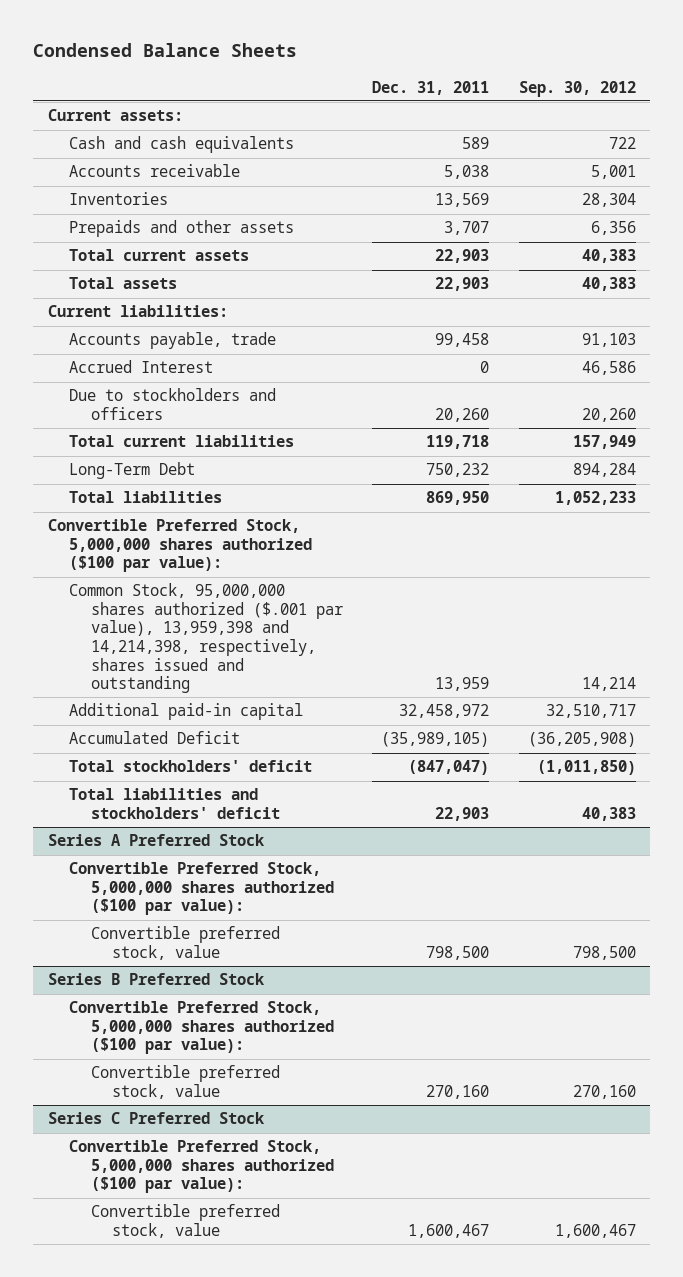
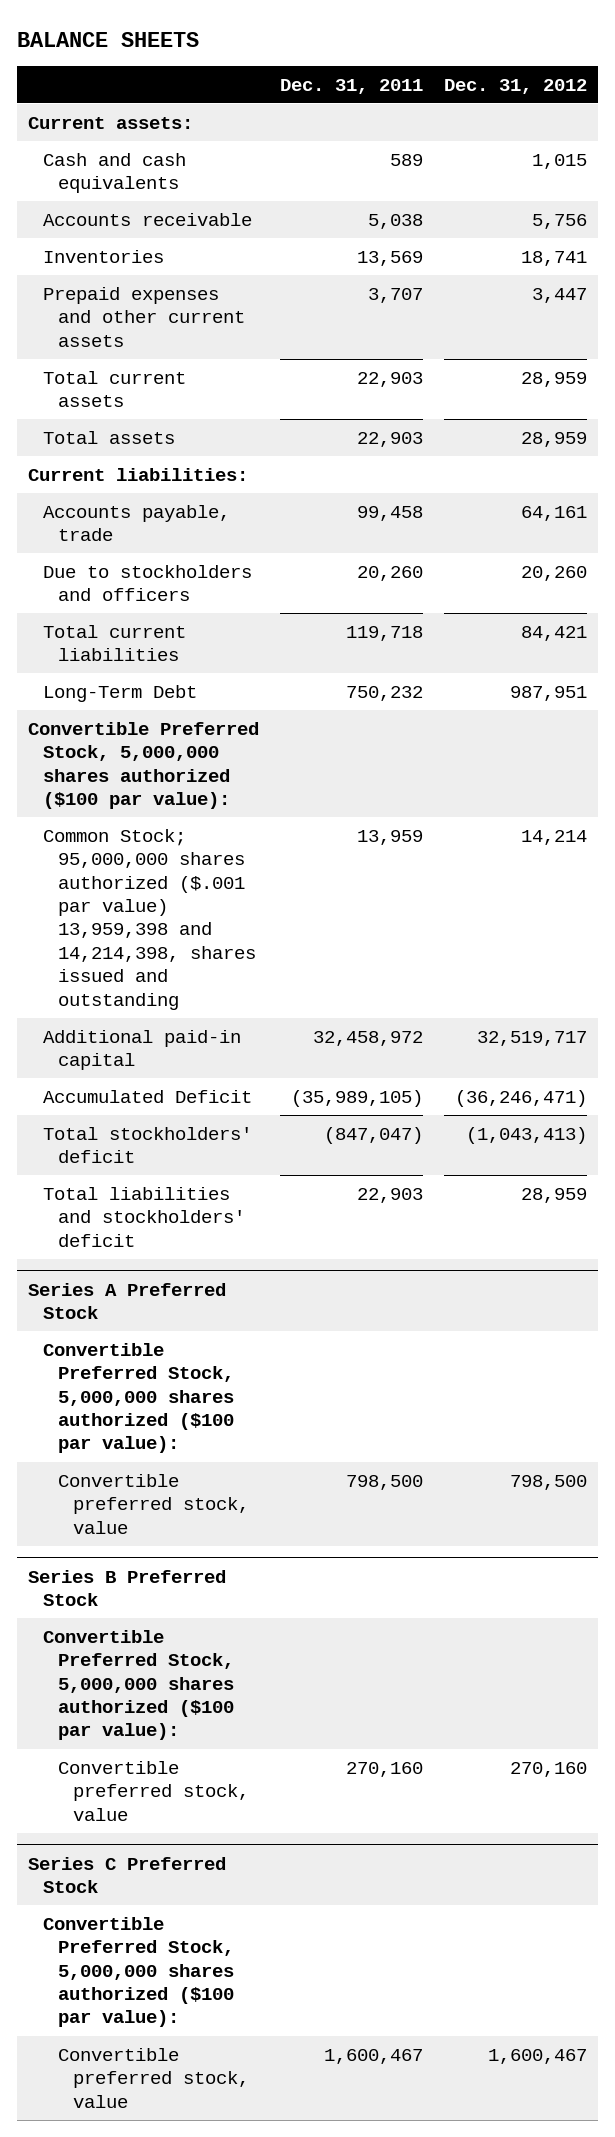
- Condensed Balance Sheets
+ BALANCE SHEETS
- | Dec. 31, 2011 | Sep. 30, 2012
+ | Dec. 31, 2011 | Dec. 31, 2012
- Prepaids and other assets | 3,707 | 6,356
+ Prepaid expenses and other current assets | 3,707 | 3,447
- Accrued Interest | 0 | 46,586
- Total liabilities | 869,950 | 1,052,233
- Common Stock, 95,000,000 shares authorized ($.001 par value), 13,959,398 and 14,214,398, respectively, shares issued and outstanding | 13,959 | 14,214
+ Common Stock; 95,000,000 shares authorized ($.001 par value) 13,959,398 and 14,214,398, shares issued and outstanding | 13,959 | 14,214

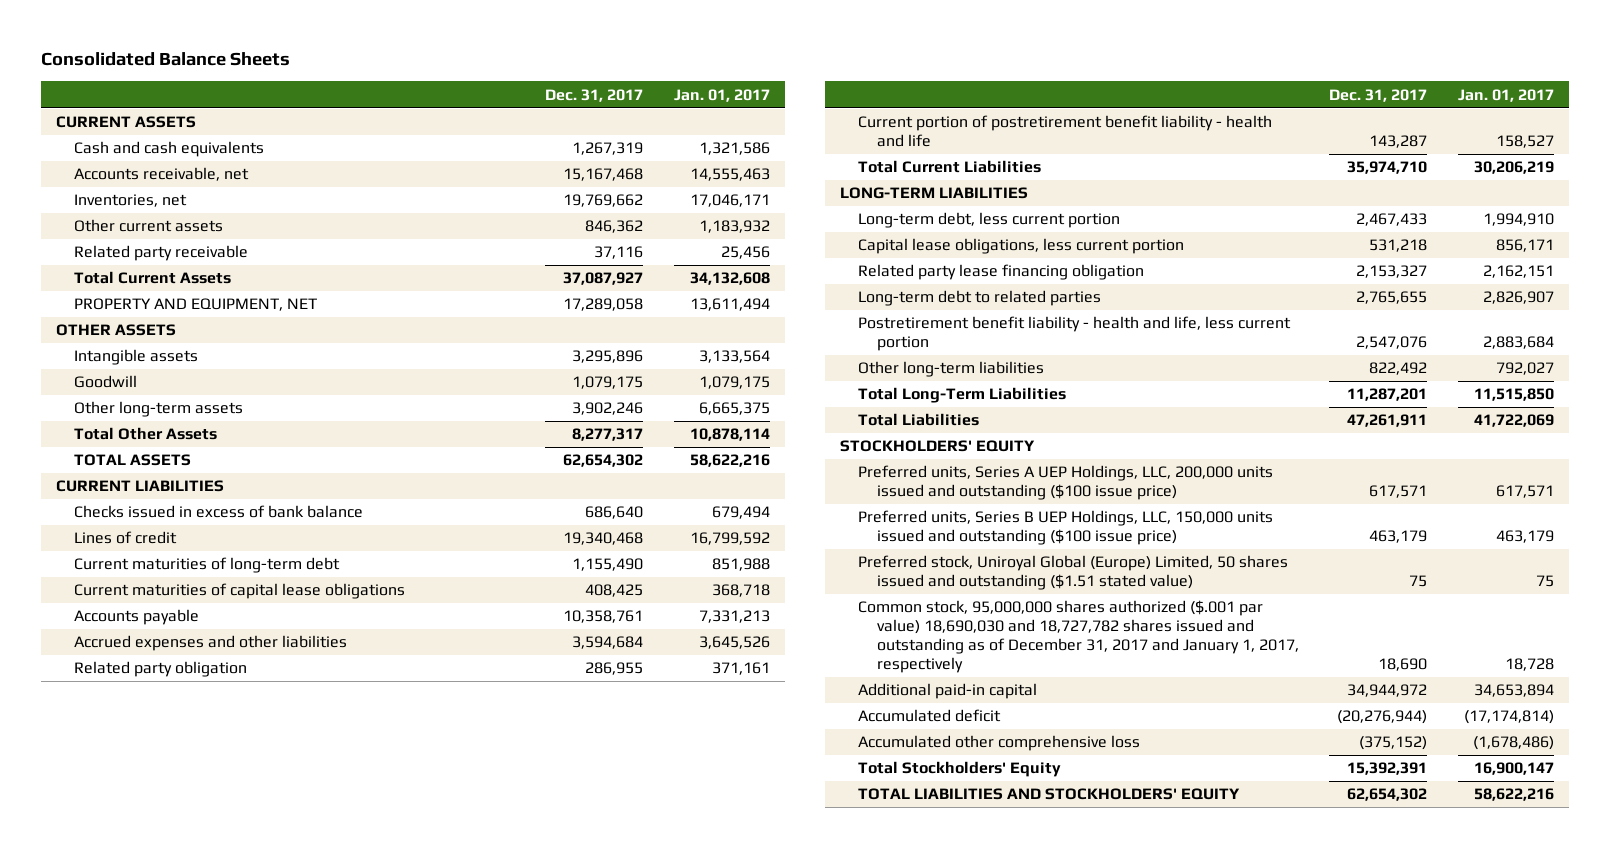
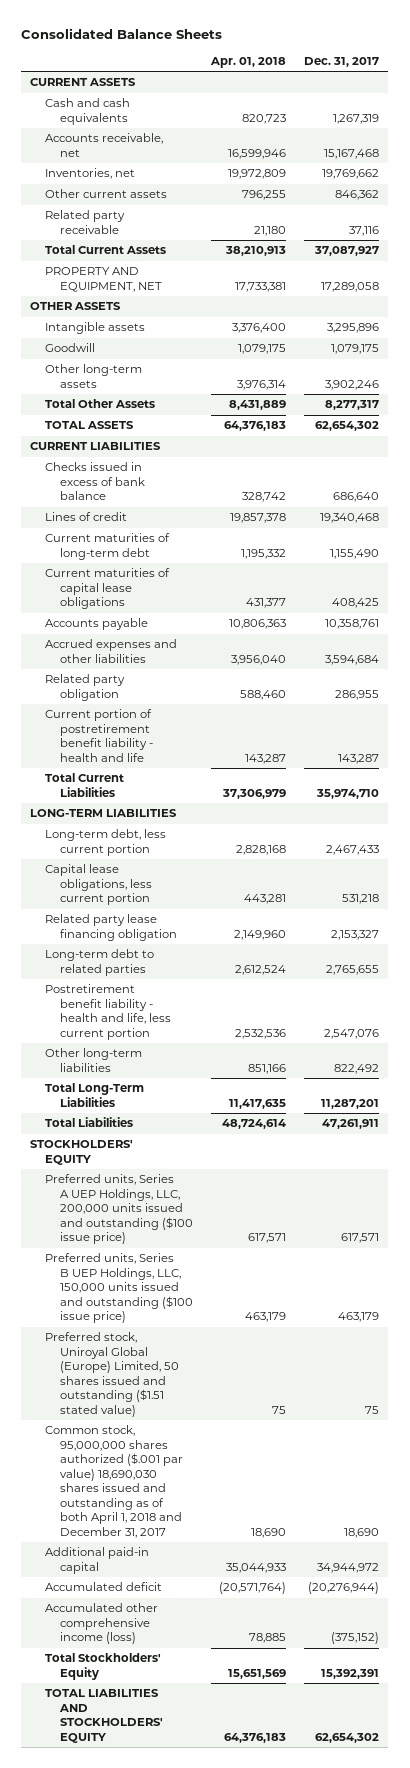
- | Dec. 31, 2017 | Jan. 01, 2017
+ | Apr. 01, 2018 | Dec. 31, 2017
- Common stock, 95,000,000 shares authorized ($.001 par value) 18,690,030 and 18,727,782 shares issued and outstanding as of December 31, 2017 and January 1, 2017, respectively | 18,690 | 18,728
+ Common stock, 95,000,000 shares authorized ($.001 par value) 18,690,030 shares issued and outstanding as of both April 1, 2018 and December 31, 2017 | 18,690 | 18,690
- Accumulated other comprehensive loss | (375,152) | (1,678,486)
+ Accumulated other comprehensive income (loss) | 78,885 | (375,152)

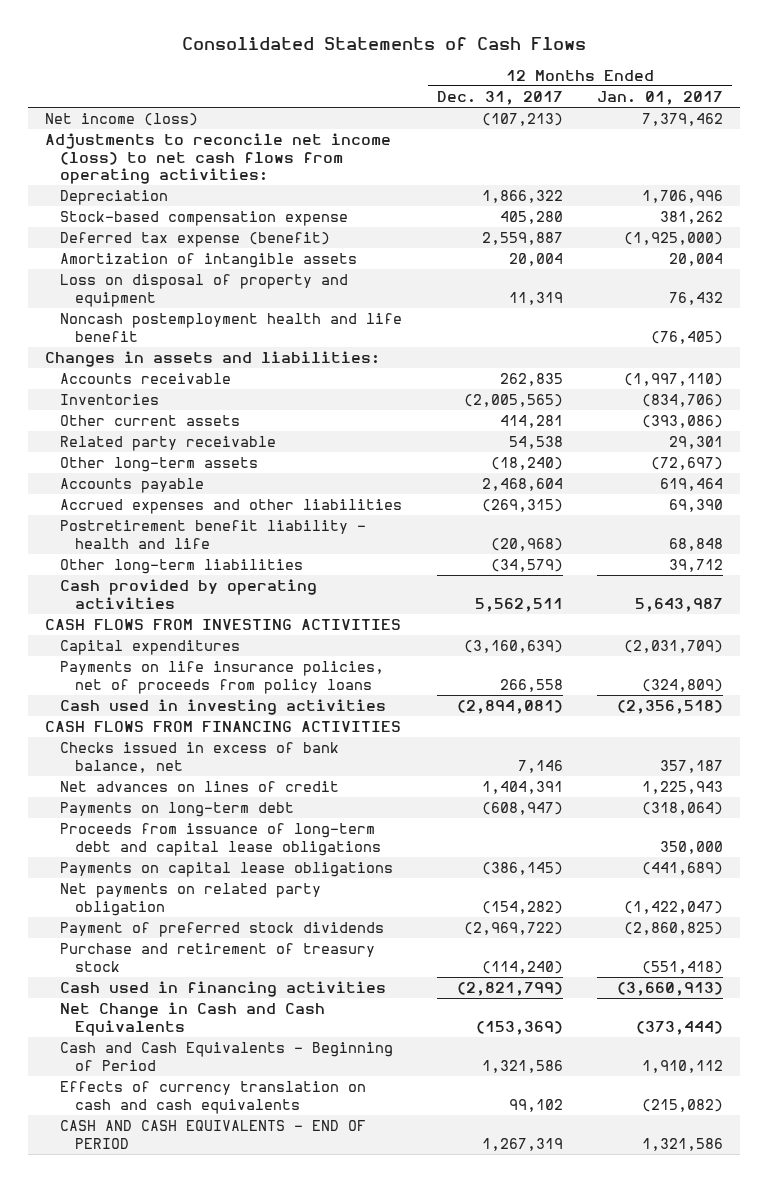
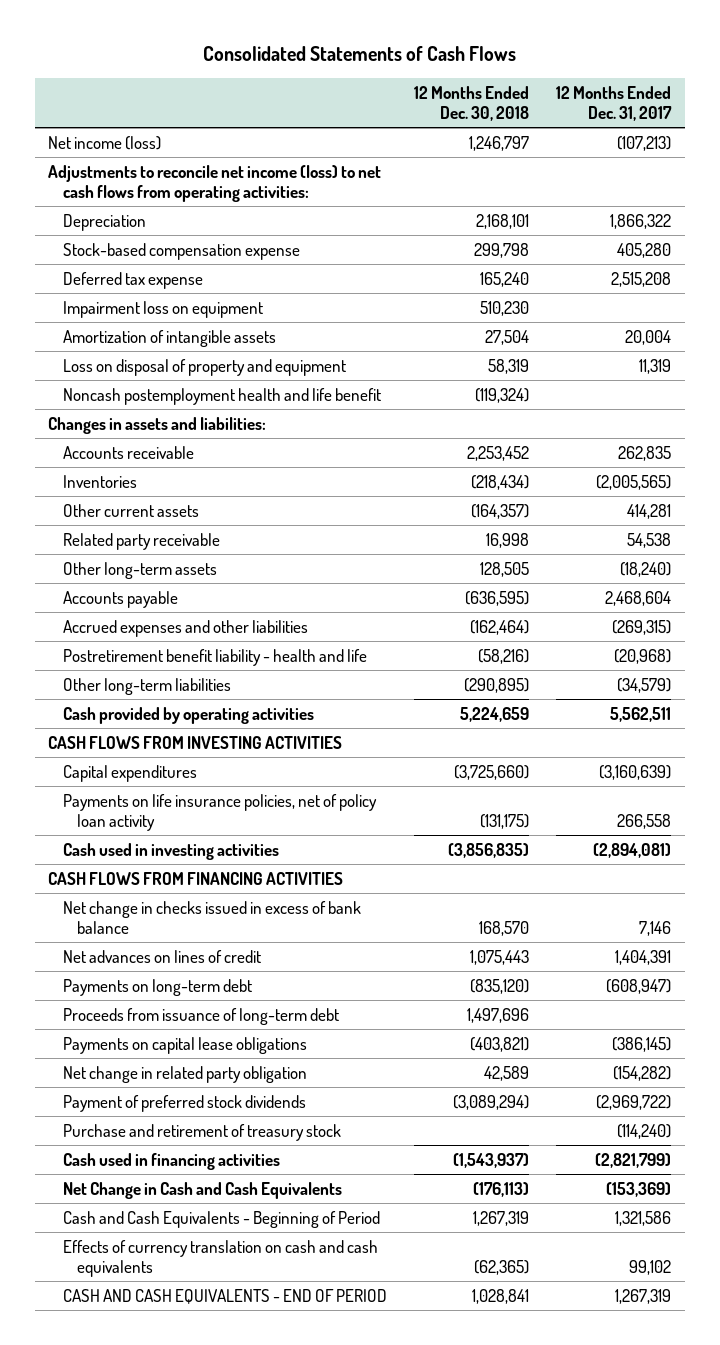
- | 12 Months Ended Dec. 31, 2017 | 12 Months Ended Jan. 01, 2017
+ | 12 Months Ended Dec. 30, 2018 | 12 Months Ended Dec. 31, 2017
- Deferred tax expense (benefit) | 2,559,887 | (1,925,000)
+ Deferred tax expense | 165,240 | 2,515,208
+ Impairment loss on equipment | 510,230 |
- Payments on life insurance policies, net of proceeds from policy loans | 266,558 | (324,809)
+ Payments on life insurance policies, net of policy loan activity | (131,175) | 266,558
- Checks issued in excess of bank balance, net | 7,146 | 357,187
+ Net change in checks issued in excess of bank balance | 168,570 | 7,146
- Proceeds from issuance of long-term debt and capital lease obligations | | 350,000
+ Proceeds from issuance of long-term debt | 1,497,696 |
- Net payments on related party obligation | (154,282) | (1,422,047)
+ Net change in related party obligation | 42,589 | (154,282)

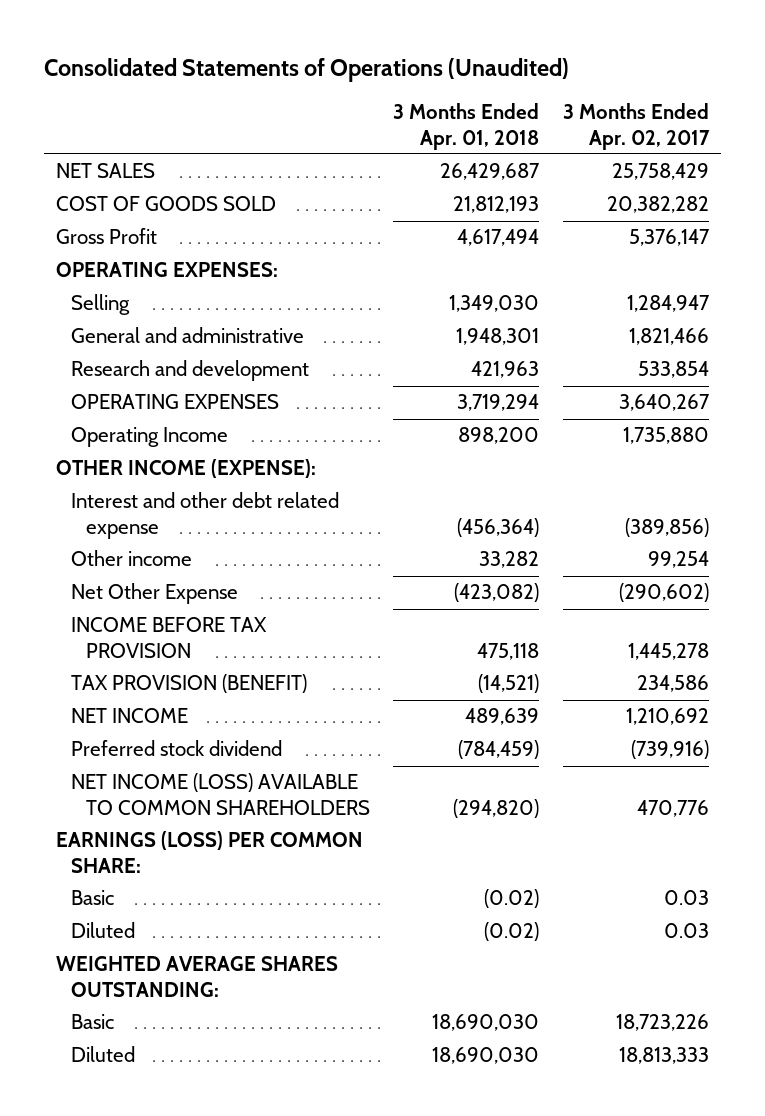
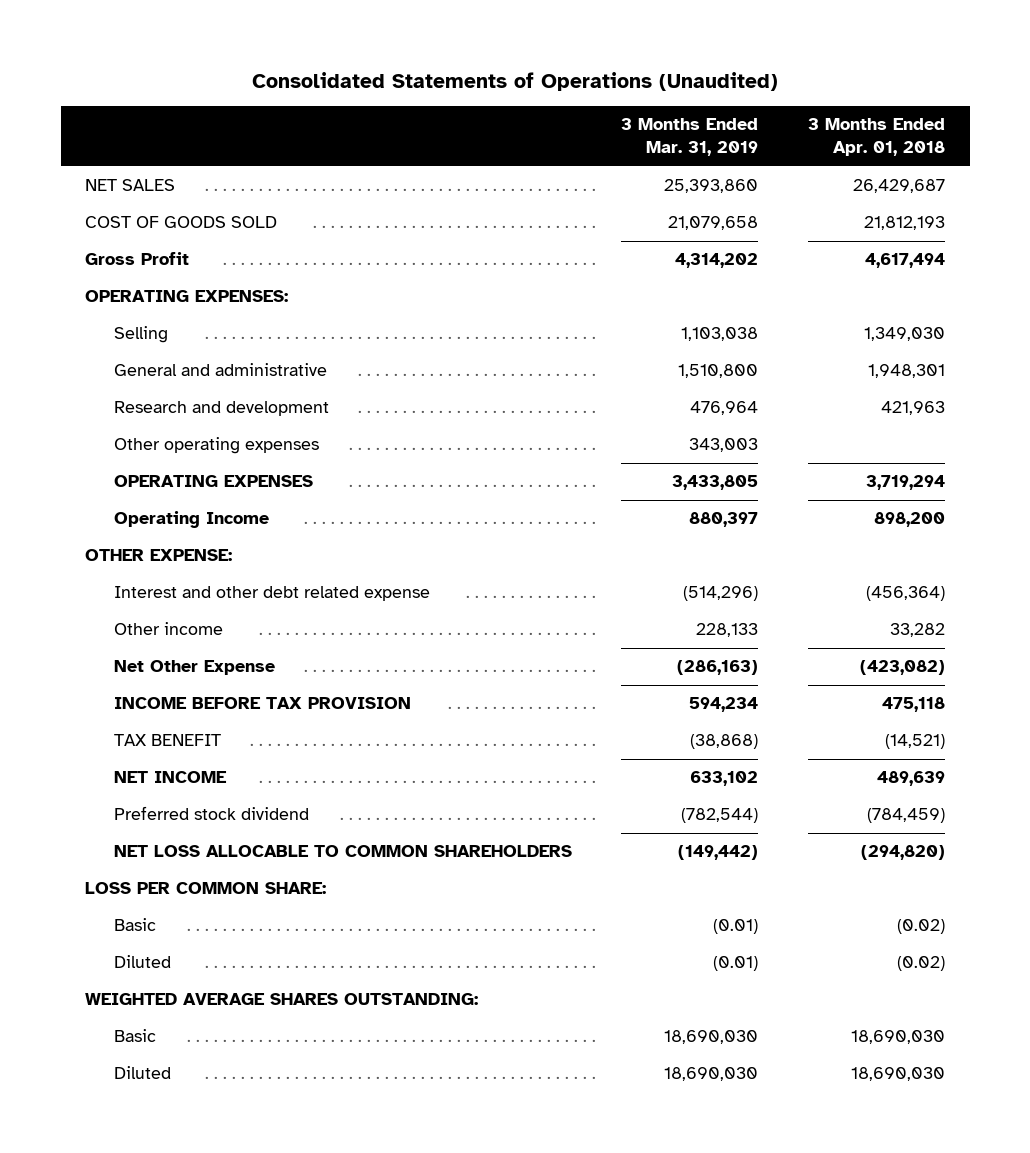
- | 3 Months Ended Apr. 01, 2018 | 3 Months Ended Apr. 02, 2017
+ | 3 Months Ended Mar. 31, 2019 | 3 Months Ended Apr. 01, 2018
+ Other operating expenses | 343,003 |
- OTHER INCOME (EXPENSE):
+ OTHER EXPENSE:
- TAX PROVISION (BENEFIT) | (14,521) | 234,586
+ TAX BENEFIT | (38,868) | (14,521)
- NET INCOME (LOSS) AVAILABLE TO COMMON SHAREHOLDERS | (294,820) | 470,776
- EARNINGS (LOSS) PER COMMON SHARE:
+ NET LOSS ALLOCABLE TO COMMON SHAREHOLDERS | (149,442) | (294,820)
+ LOSS PER COMMON SHARE:

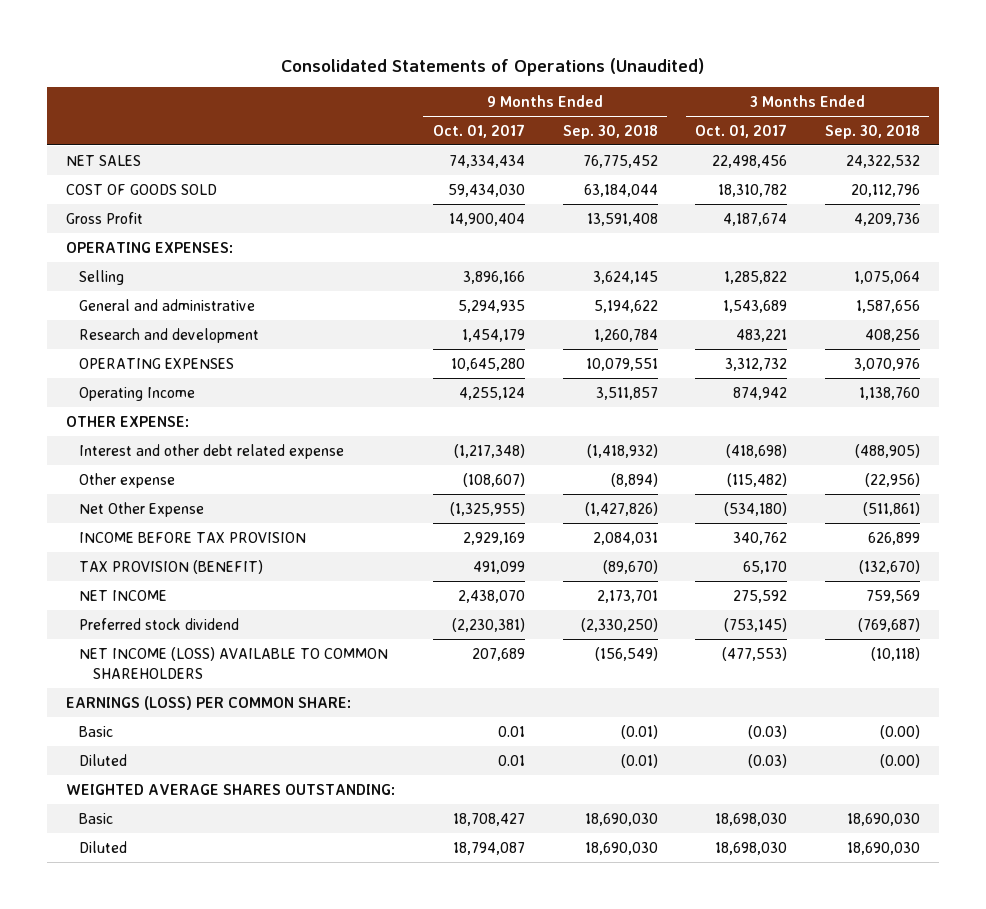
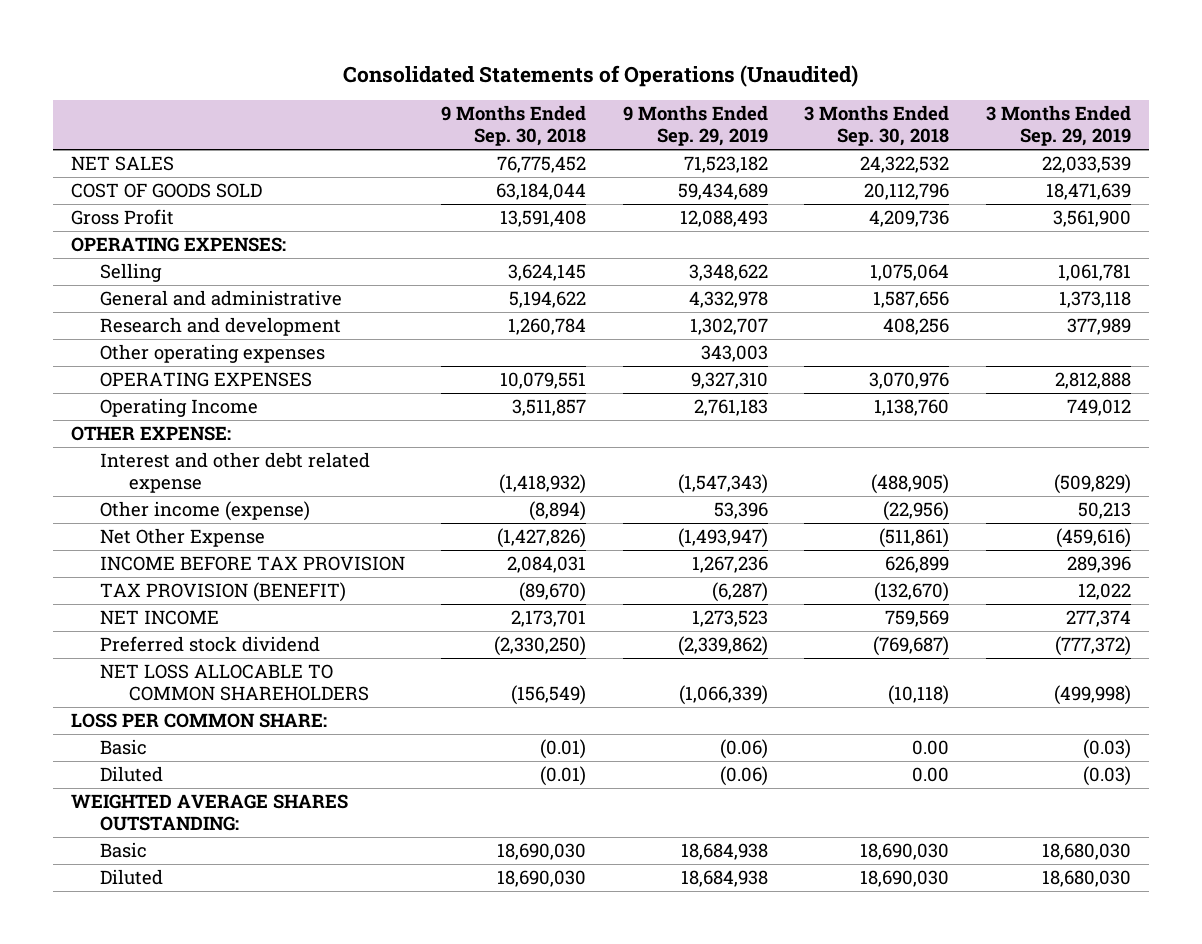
- | 9 Months Ended Oct. 01, 2017 | 9 Months Ended Sep. 30, 2018 | 3 Months Ended Oct. 01, 2017 | 3 Months Ended Sep. 30, 2018
+ | 9 Months Ended Sep. 30, 2018 | 9 Months Ended Sep. 29, 2019 | 3 Months Ended Sep. 30, 2018 | 3 Months Ended Sep. 29, 2019
+ Other operating expenses | | 343,003 | |
- Other expense | (108,607) | (8,894) | (115,482) | (22,956)
+ Other income (expense) | (8,894) | 53,396 | (22,956) | 50,213
- NET INCOME (LOSS) AVAILABLE TO COMMON SHAREHOLDERS | 207,689 | (156,549) | (477,553) | (10,118)
- EARNINGS (LOSS) PER COMMON SHARE:
- Basic | 0.01 | (0.01) | (0.03) | (0.00)
- Diluted | 0.01 | (0.01) | (0.03) | (0.00)
+ NET LOSS ALLOCABLE TO COMMON SHAREHOLDERS | (156,549) | (1,066,339) | (10,118) | (499,998)
+ LOSS PER COMMON SHARE:
+ Basic | (0.01) | (0.06) | 0.00 | (0.03)
+ Diluted | (0.01) | (0.06) | 0.00 | (0.03)

